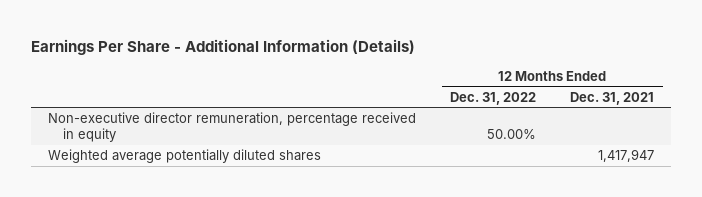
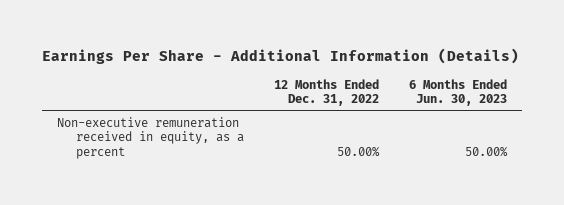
- | 12 Months Ended Dec. 31, 2022 | 12 Months Ended Dec. 31, 2021
+ | 12 Months Ended Dec. 31, 2022 | 6 Months Ended Jun. 30, 2023
- Non-executive director remuneration, percentage received in equity | 50.00% |
- Weighted average potentially diluted shares | | 1,417,947
+ Non-executive remuneration received in equity, as a percent | 50.00% | 50.00%

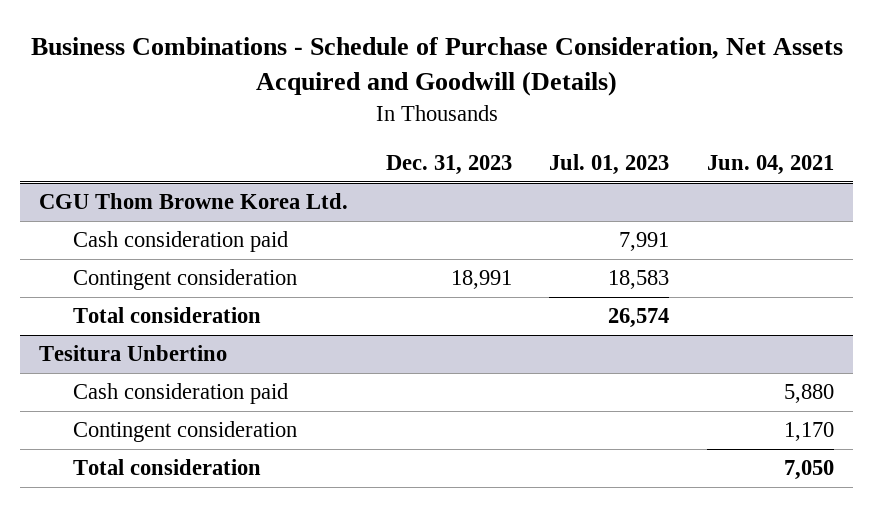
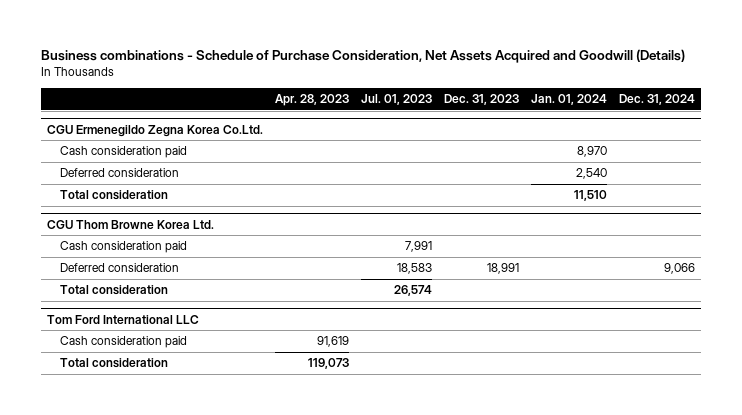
- Business Combinations - Schedule of Purchase Consideration, Net Assets Acquired and Goodwill (Details)
+ Business combinations - Schedule of Purchase Consideration, Net Assets Acquired and Goodwill (Details)
- | Dec. 31, 2023 | Jul. 01, 2023 | Jun. 04, 2021
+ | Apr. 28, 2023 | Jul. 01, 2023 | Dec. 31, 2023 | Jan. 01, 2024 | Dec. 31, 2024
+ CGU Ermenegildo Zegna Korea Co.Ltd.
+ Cash consideration paid | | | | 8,970 |
+ Deferred consideration | | | | 2,540 |
+ Total consideration | | | | 11,510 |
@ CGU Thom Browne Korea Ltd.
- Contingent consideration | 18,991 | 18,583 |
+ Deferred consideration | | 18,583 | 18,991 | | 9,066
- Tesitura Unbertino
- Cash consideration paid | | | 5,880
- Contingent consideration | | | 1,170
- Total consideration | | | 7,050
+ Tom Ford International LLC
+ Cash consideration paid | 91,619 | | | |
+ Total consideration | 119,073 | | | |

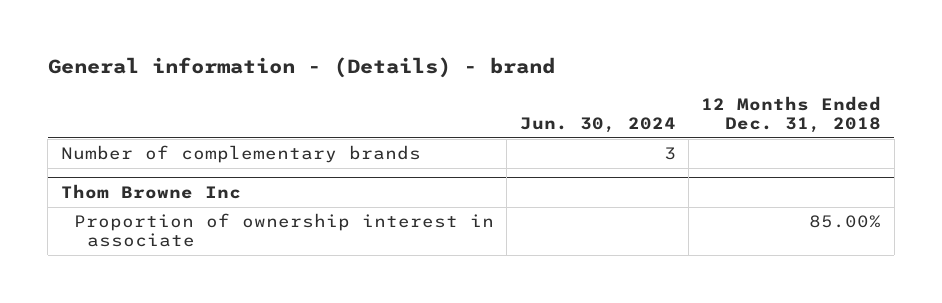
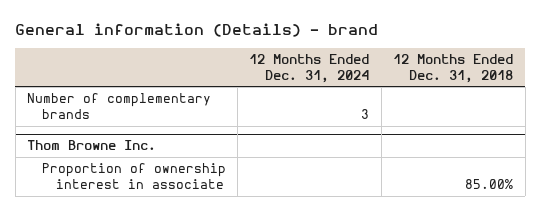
- General information - (Details) - brand
+ General information (Details) - brand
- | Jun. 30, 2024 | 12 Months Ended Dec. 31, 2018
+ | 12 Months Ended Dec. 31, 2024 | 12 Months Ended Dec. 31, 2018
- Thom Browne Inc
+ Thom Browne Inc.

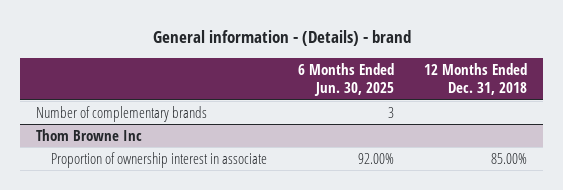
- General information (Details) - brand
+ General information - (Details) - brand
- | 12 Months Ended Dec. 31, 2024 | 12 Months Ended Dec. 31, 2018
+ | 6 Months Ended Jun. 30, 2025 | 12 Months Ended Dec. 31, 2018
- Thom Browne Inc.
+ Thom Browne Inc

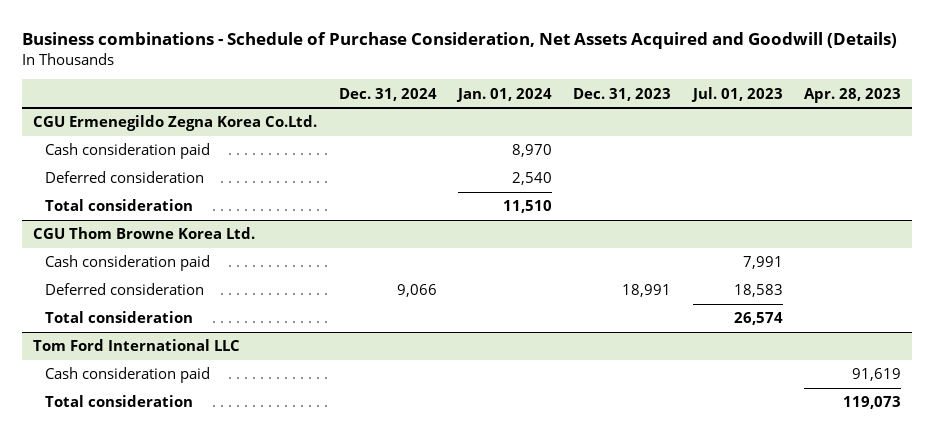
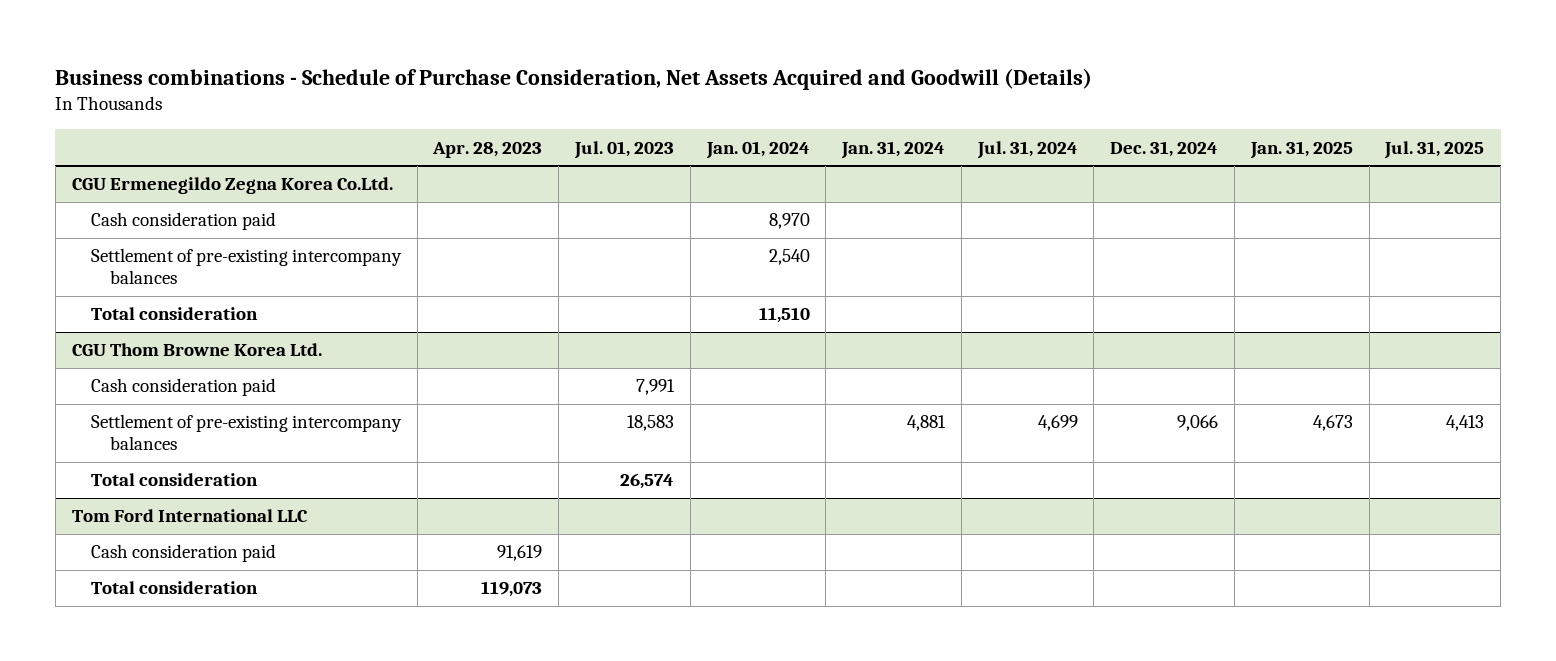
- | Dec. 31, 2024 | Jan. 01, 2024 | Dec. 31, 2023 | Jul. 01, 2023 | Apr. 28, 2023
+ | Apr. 28, 2023 | Jul. 01, 2023 | Jan. 01, 2024 | Jan. 31, 2024 | Jul. 31, 2024 | Dec. 31, 2024 | Jan. 31, 2025 | Jul. 31, 2025
@ CGU Ermenegildo Zegna Korea Co.Ltd.
- Deferred consideration | | 2,540 | | |
+ Settlement of pre-existing intercompany balances | | | 2,540 | | | | |
@ CGU Thom Browne Korea Ltd.
- Deferred consideration | 9,066 | | 18,991 | 18,583 |
+ Settlement of pre-existing intercompany balances | | 18,583 | | 4,881 | 4,699 | 9,066 | 4,673 | 4,413

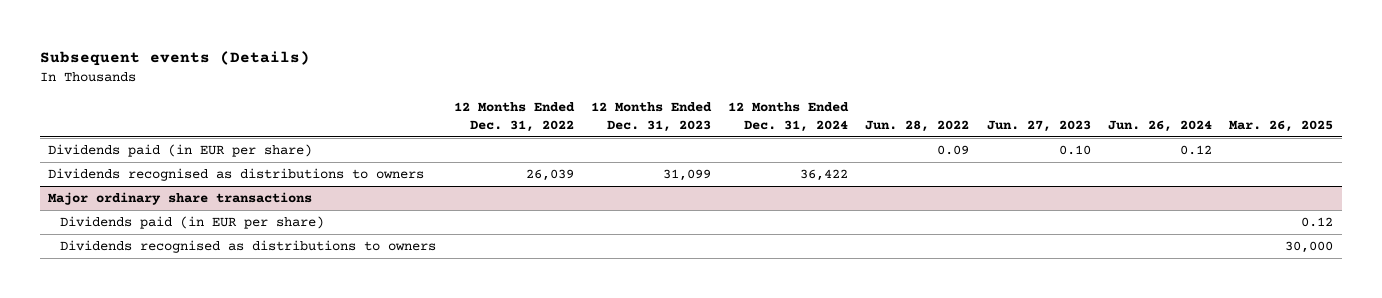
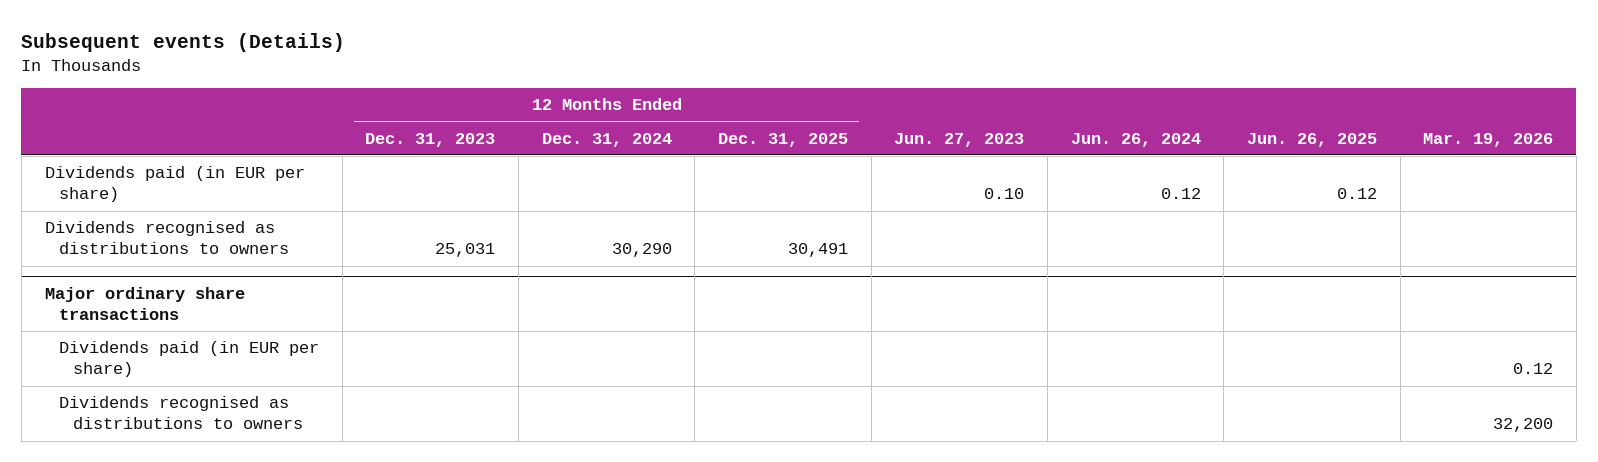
- | 12 Months Ended Dec. 31, 2022 | 12 Months Ended Dec. 31, 2023 | 12 Months Ended Dec. 31, 2024 | Jun. 28, 2022 | Jun. 27, 2023 | Jun. 26, 2024 | Mar. 26, 2025
+ | 12 Months Ended Dec. 31, 2023 | 12 Months Ended Dec. 31, 2024 | 12 Months Ended Dec. 31, 2025 | Jun. 27, 2023 | Jun. 26, 2024 | Jun. 26, 2025 | Mar. 19, 2026
- Dividends recognised as distributions to owners | 26,039 | 31,099 | 36,422 | | | |
+ Dividends recognised as distributions to owners | 25,031 | 30,290 | 30,491 | | | |

